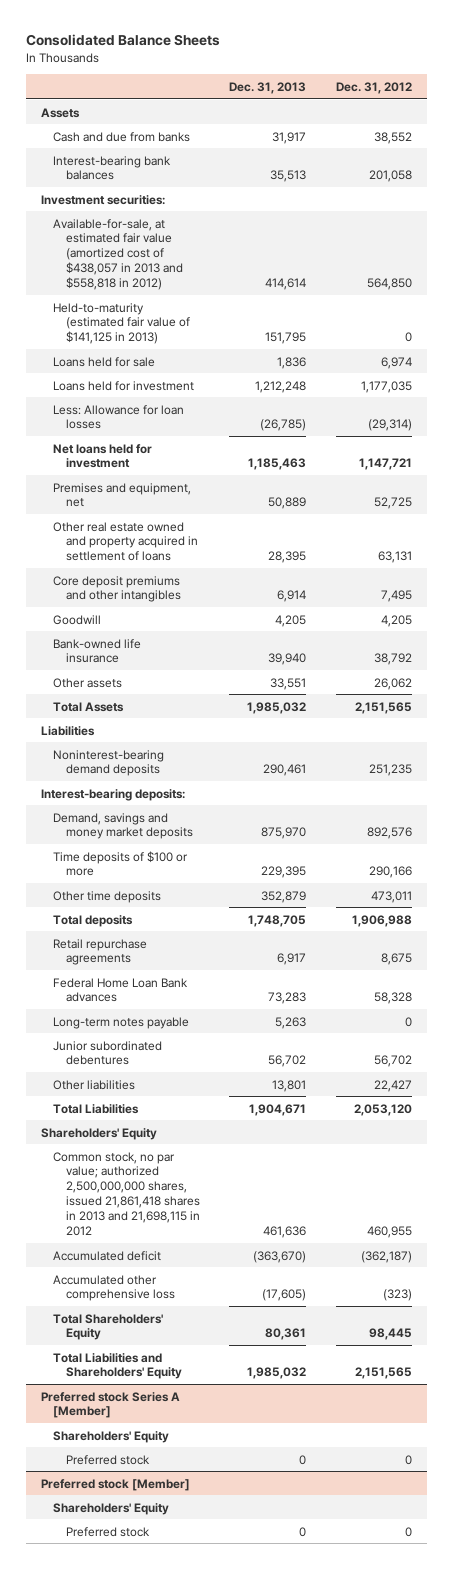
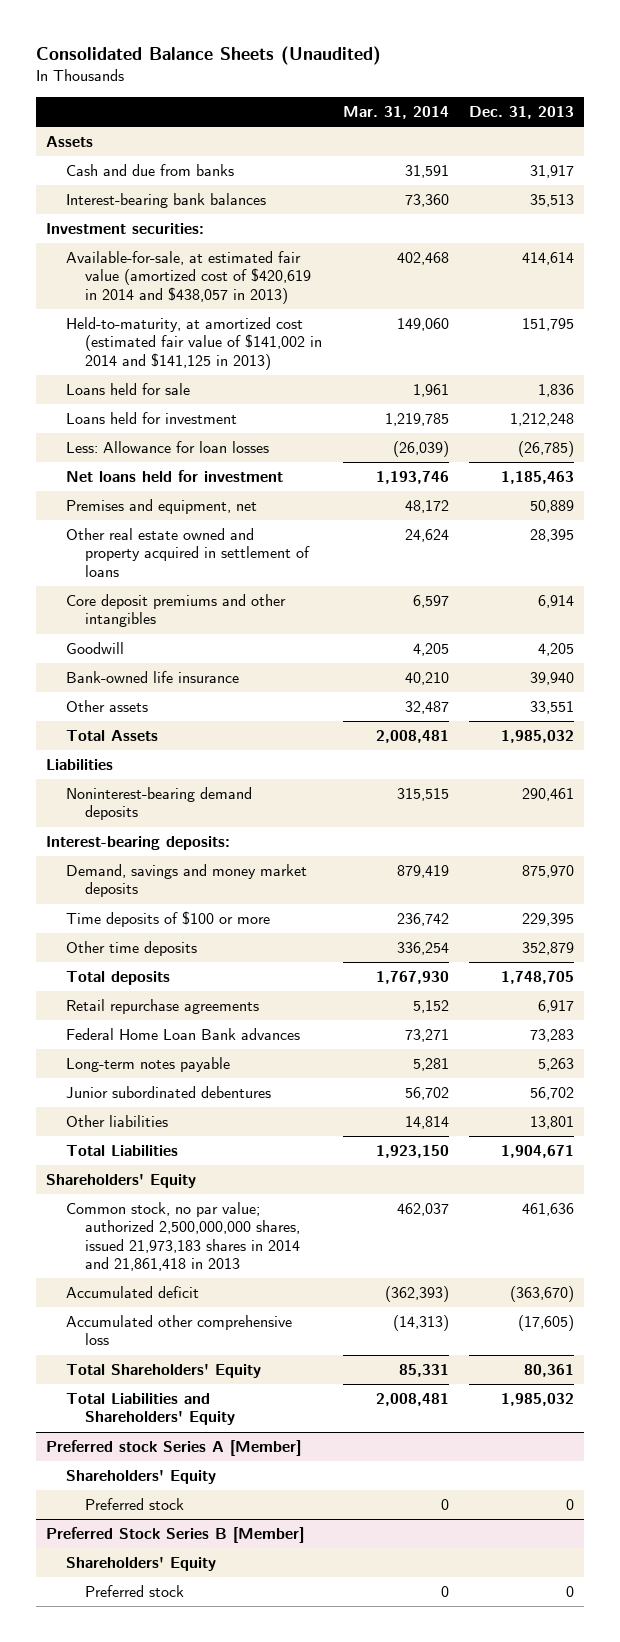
- Consolidated Balance Sheets
+ Consolidated Balance Sheets (Unaudited)
- | Dec. 31, 2013 | Dec. 31, 2012
+ | Mar. 31, 2014 | Dec. 31, 2013
- Available-for-sale, at estimated fair value (amortized cost of $438,057 in 2013 and $558,818 in 2012) | 414,614 | 564,850
- Held-to-maturity (estimated fair value of $141,125 in 2013) | 151,795 | 0
+ Available-for-sale, at estimated fair value (amortized cost of $420,619 in 2014 and $438,057 in 2013) | 402,468 | 414,614
+ Held-to-maturity, at amortized cost (estimated fair value of $141,002 in 2014 and $141,125 in 2013) | 149,060 | 151,795
- Common stock, no par value; authorized 2,500,000,000 shares, issued 21,861,418 shares in 2013 and 21,698,115 in 2012 | 461,636 | 460,955
+ Common stock, no par value; authorized 2,500,000,000 shares, issued 21,973,183 shares in 2014 and 21,861,418 in 2013 | 462,037 | 461,636
- Preferred stock [Member]
+ Preferred Stock Series B [Member]

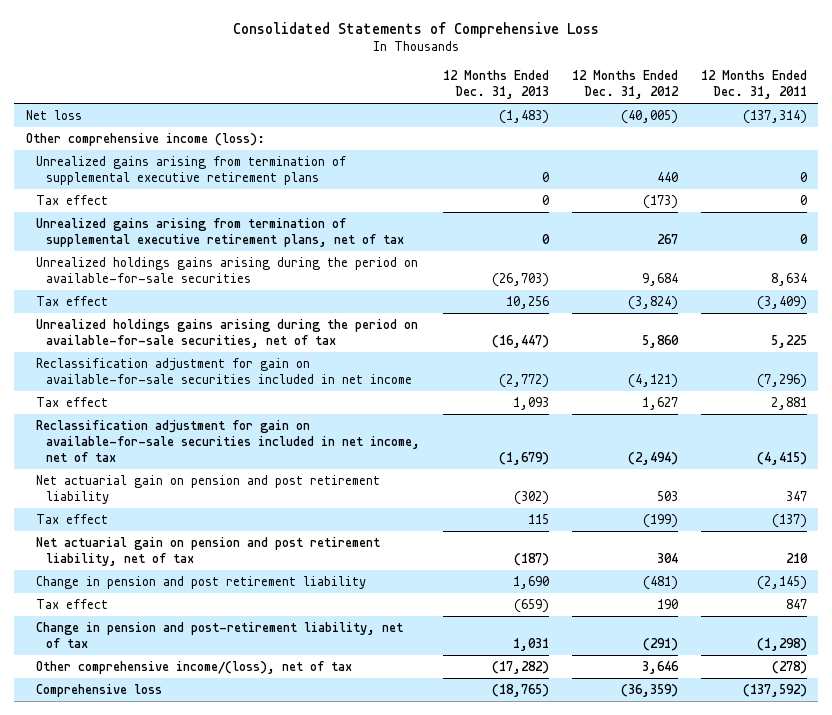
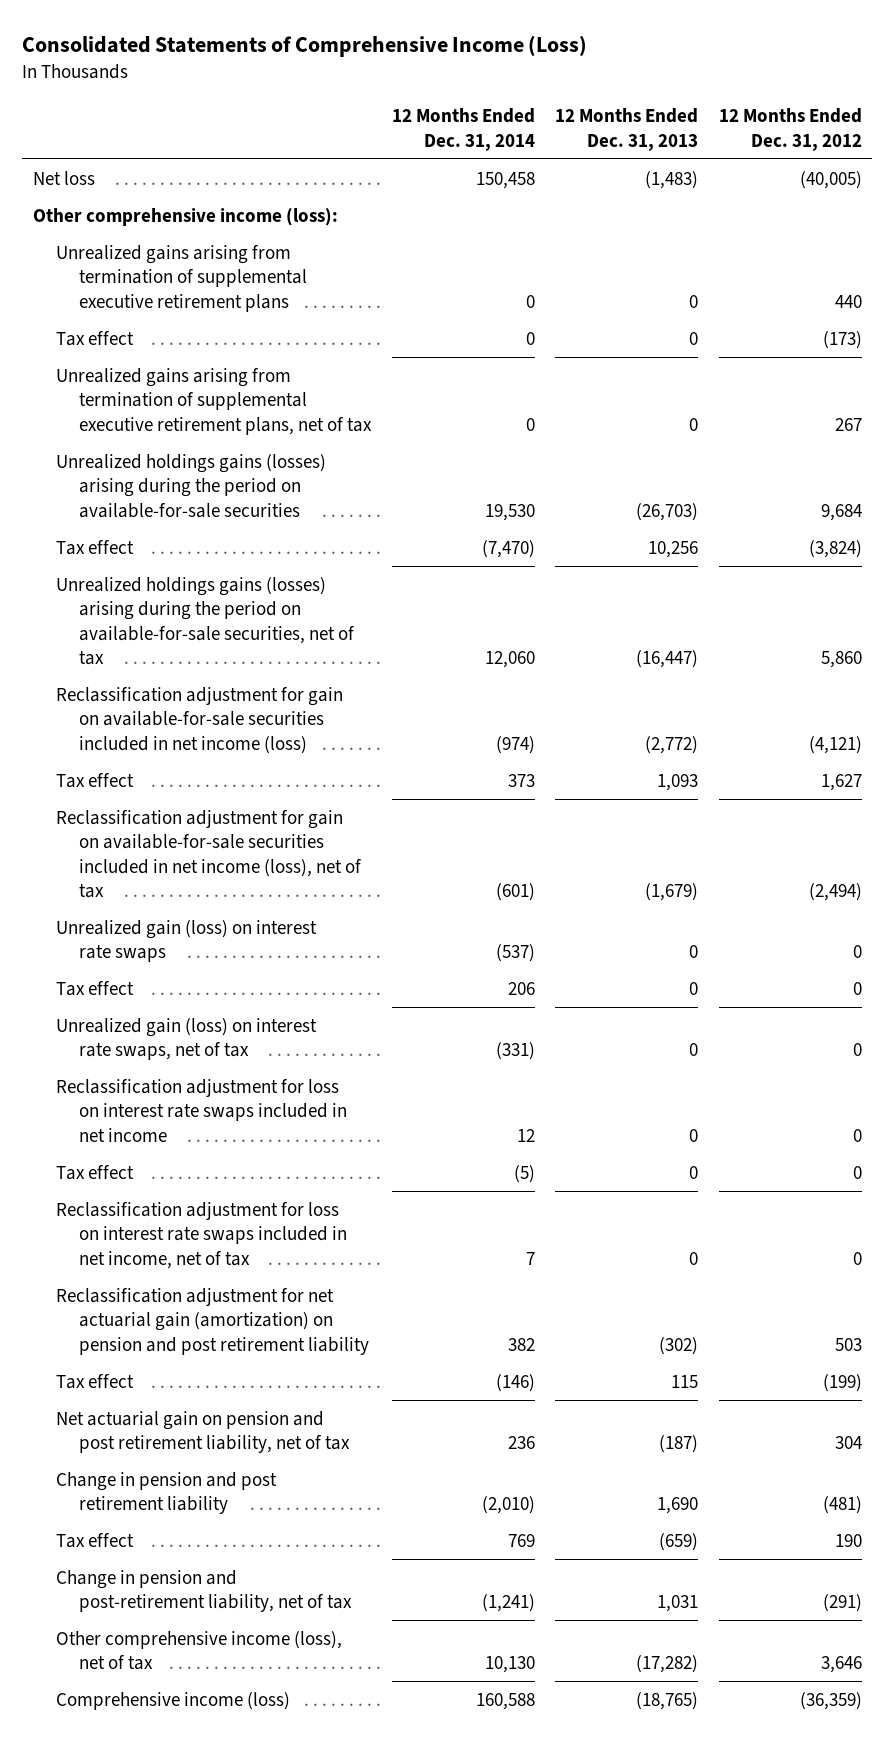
- Consolidated Statements of Comprehensive Loss
+ Consolidated Statements of Comprehensive Income (Loss)
- | 12 Months Ended Dec. 31, 2013 | 12 Months Ended Dec. 31, 2012 | 12 Months Ended Dec. 31, 2011
+ | 12 Months Ended Dec. 31, 2014 | 12 Months Ended Dec. 31, 2013 | 12 Months Ended Dec. 31, 2012
- Unrealized holdings gains arising during the period on available-for-sale securities | (26,703) | 9,684 | 8,634
+ Unrealized holdings gains (losses) arising during the period on available-for-sale securities | 19,530 | (26,703) | 9,684
- Unrealized holdings gains arising during the period on available-for-sale securities, net of tax | (16,447) | 5,860 | 5,225
- Reclassification adjustment for gain on available-for-sale securities included in net income | (2,772) | (4,121) | (7,296)
+ Unrealized holdings gains (losses) arising during the period on available-for-sale securities, net of tax | 12,060 | (16,447) | 5,860
+ Reclassification adjustment for gain on available-for-sale securities included in net income (loss) | (974) | (2,772) | (4,121)
- Reclassification adjustment for gain on available-for-sale securities included in net income, net of tax | (1,679) | (2,494) | (4,415)
- Net actuarial gain on pension and post retirement liability | (302) | 503 | 347
+ Reclassification adjustment for gain on available-for-sale securities included in net income (loss), net of tax | (601) | (1,679) | (2,494)
+ Unrealized gain (loss) on interest rate swaps | (537) | 0 | 0
+ Tax effect | 206 | 0 | 0
+ Unrealized gain (loss) on interest rate swaps, net of tax | (331) | 0 | 0
+ Reclassification adjustment for loss on interest rate swaps included in net income | 12 | 0 | 0
+ Tax effect | (5) | 0 | 0
+ Reclassification adjustment for loss on interest rate swaps included in net income, net of tax | 7 | 0 | 0
+ Reclassification adjustment for net actuarial gain (amortization) on pension and post retirement liability | 382 | (302) | 503
- Other comprehensive income/(loss), net of tax | (17,282) | 3,646 | (278)
- Comprehensive loss | (18,765) | (36,359) | (137,592)
+ Other comprehensive income (loss), net of tax | 10,130 | (17,282) | 3,646
+ Comprehensive income (loss) | 160,588 | (18,765) | (36,359)

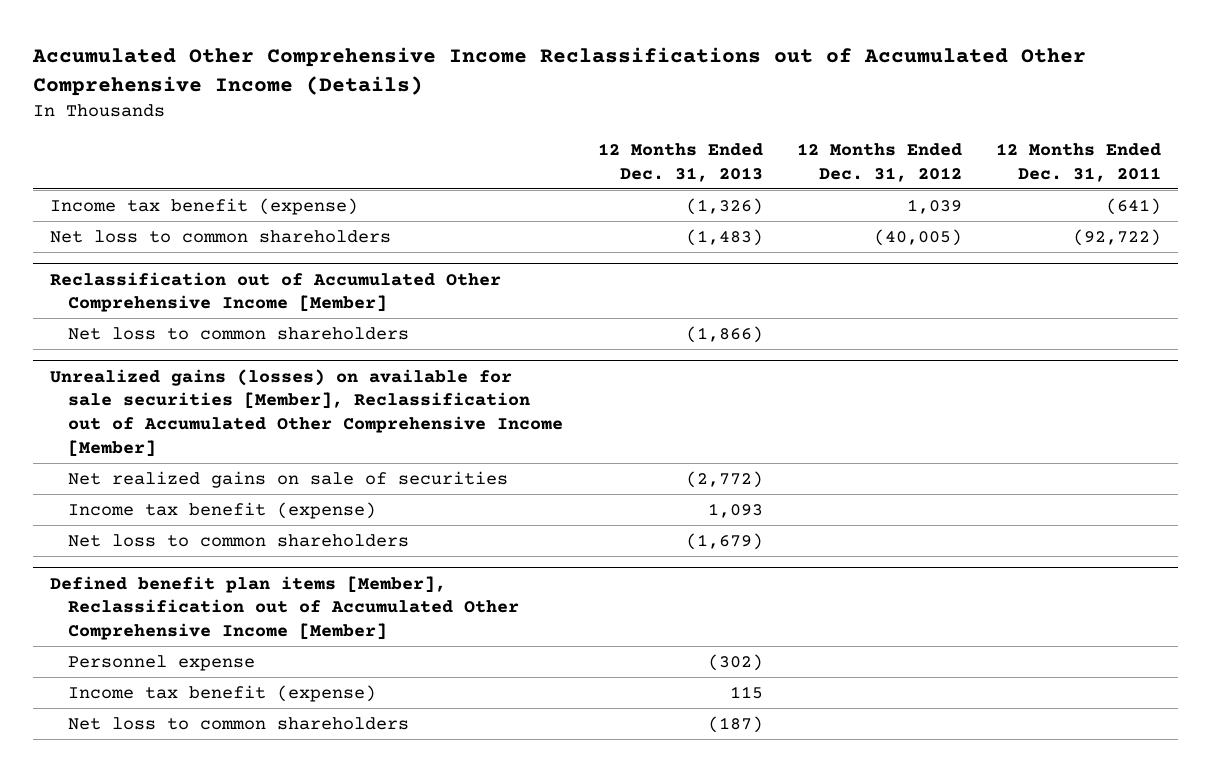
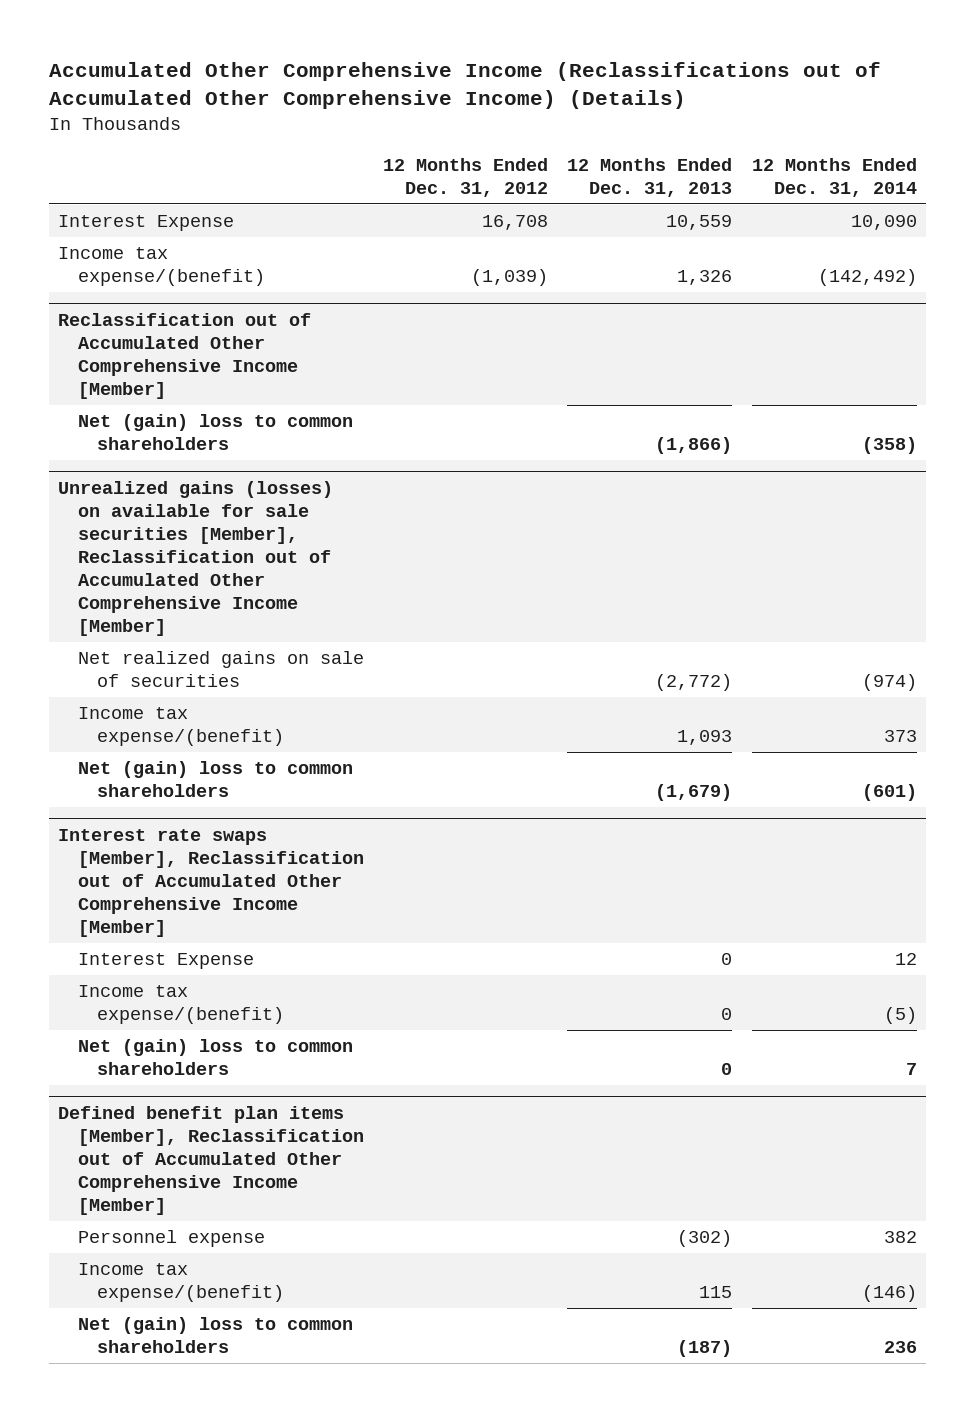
- Accumulated Other Comprehensive Income Reclassifications out of Accumulated Other Comprehensive Income (Details)
+ Accumulated Other Comprehensive Income (Reclassifications out of Accumulated Other Comprehensive Income) (Details)
- | 12 Months Ended Dec. 31, 2013 | 12 Months Ended Dec. 31, 2012 | 12 Months Ended Dec. 31, 2011
+ | 12 Months Ended Dec. 31, 2012 | 12 Months Ended Dec. 31, 2013 | 12 Months Ended Dec. 31, 2014
- Income tax benefit (expense) | (1,326) | 1,039 | (641)
- Net loss to common shareholders | (1,483) | (40,005) | (92,722)
+ Interest Expense | 16,708 | 10,559 | 10,090
+ Income tax expense/(benefit) | (1,039) | 1,326 | (142,492)
@ Reclassification out of Accumulated Other Comprehensive Income [Member]
- Net loss to common shareholders | (1,866) | |
+ Net (gain) loss to common shareholders | | (1,866) | (358)
@ Unrealized gains (losses) on available for sale securities [Member], Reclassification out of Accumulated Other Comprehensive Income [Member]
- Income tax benefit (expense) | 1,093 | |
- Net loss to common shareholders | (1,679) | |
+ Income tax expense/(benefit) | | 1,093 | 373
+ Net (gain) loss to common shareholders | | (1,679) | (601)
+ Interest rate swaps [Member], Reclassification out of Accumulated Other Comprehensive Income [Member]
+ Interest Expense | | 0 | 12
+ Income tax expense/(benefit) | | 0 | (5)
+ Net (gain) loss to common shareholders | | 0 | 7
@ Defined benefit plan items [Member], Reclassification out of Accumulated Other Comprehensive Income [Member]
- Income tax benefit (expense) | 115 | |
- Net loss to common shareholders | (187) | |
+ Income tax expense/(benefit) | | 115 | (146)
+ Net (gain) loss to common shareholders | | (187) | 236

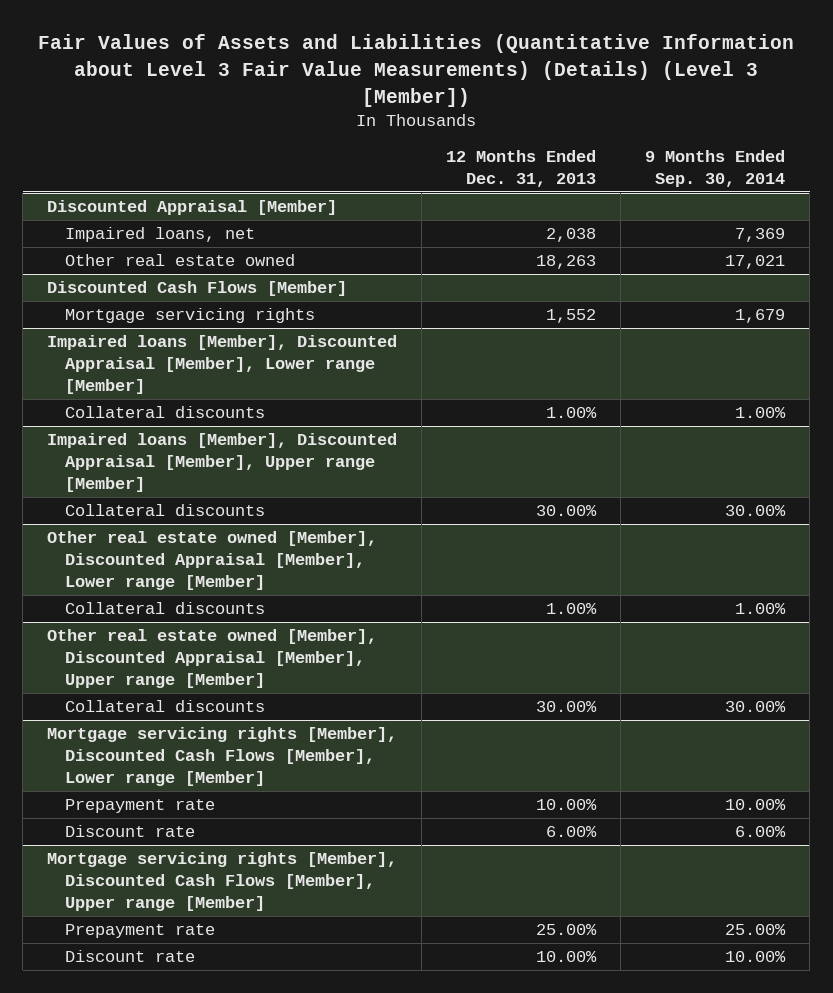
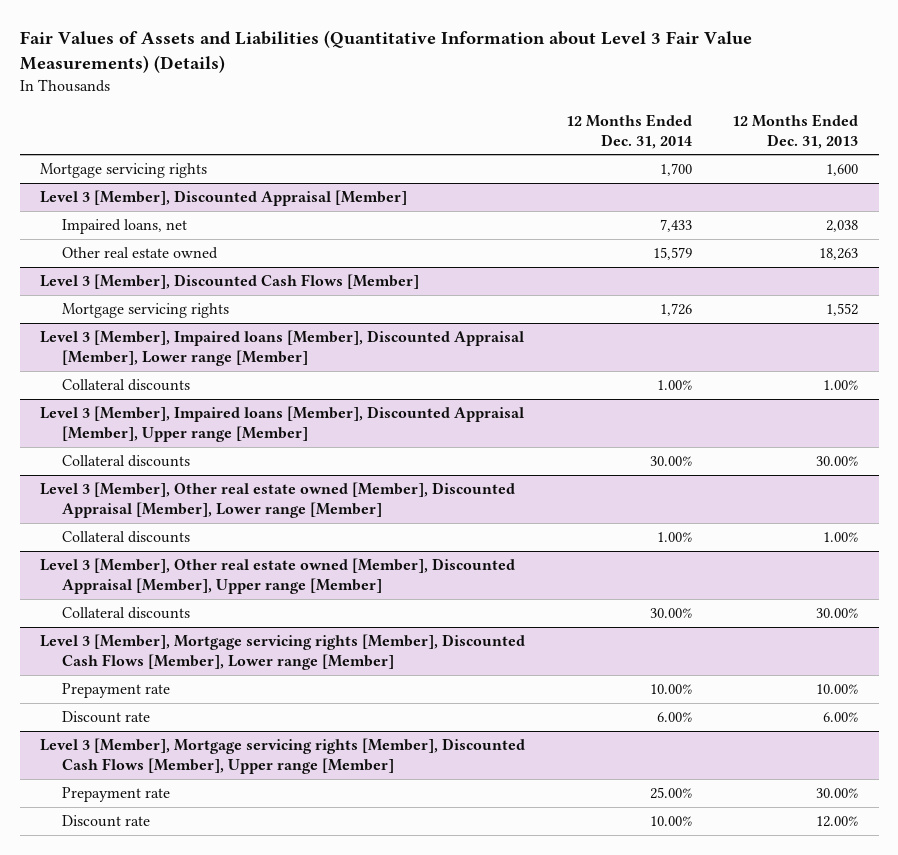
- Fair Values of Assets and Liabilities (Quantitative Information about Level 3 Fair Value Measurements) (Details) (Level 3 [Member])
+ Fair Values of Assets and Liabilities (Quantitative Information about Level 3 Fair Value Measurements) (Details)
- | 12 Months Ended Dec. 31, 2013 | 9 Months Ended Sep. 30, 2014
+ | 12 Months Ended Dec. 31, 2014 | 12 Months Ended Dec. 31, 2013
- Discounted Appraisal [Member]
+ Mortgage servicing rights | 1,700 | 1,600
+ Level 3 [Member], Discounted Appraisal [Member]
- Discounted Cash Flows [Member]
+ Level 3 [Member], Discounted Cash Flows [Member]
- Impaired loans [Member], Discounted Appraisal [Member], Lower range [Member]
+ Level 3 [Member], Impaired loans [Member], Discounted Appraisal [Member], Lower range [Member]
- Impaired loans [Member], Discounted Appraisal [Member], Upper range [Member]
+ Level 3 [Member], Impaired loans [Member], Discounted Appraisal [Member], Upper range [Member]
- Other real estate owned [Member], Discounted Appraisal [Member], Lower range [Member]
+ Level 3 [Member], Other real estate owned [Member], Discounted Appraisal [Member], Lower range [Member]
- Other real estate owned [Member], Discounted Appraisal [Member], Upper range [Member]
+ Level 3 [Member], Other real estate owned [Member], Discounted Appraisal [Member], Upper range [Member]
- Mortgage servicing rights [Member], Discounted Cash Flows [Member], Lower range [Member]
+ Level 3 [Member], Mortgage servicing rights [Member], Discounted Cash Flows [Member], Lower range [Member]
- Mortgage servicing rights [Member], Discounted Cash Flows [Member], Upper range [Member]
- Prepayment rate | 25.00% | 25.00%
- Discount rate | 10.00% | 10.00%
+ Level 3 [Member], Mortgage servicing rights [Member], Discounted Cash Flows [Member], Upper range [Member]
+ Prepayment rate | 25.00% | 30.00%
+ Discount rate | 10.00% | 12.00%

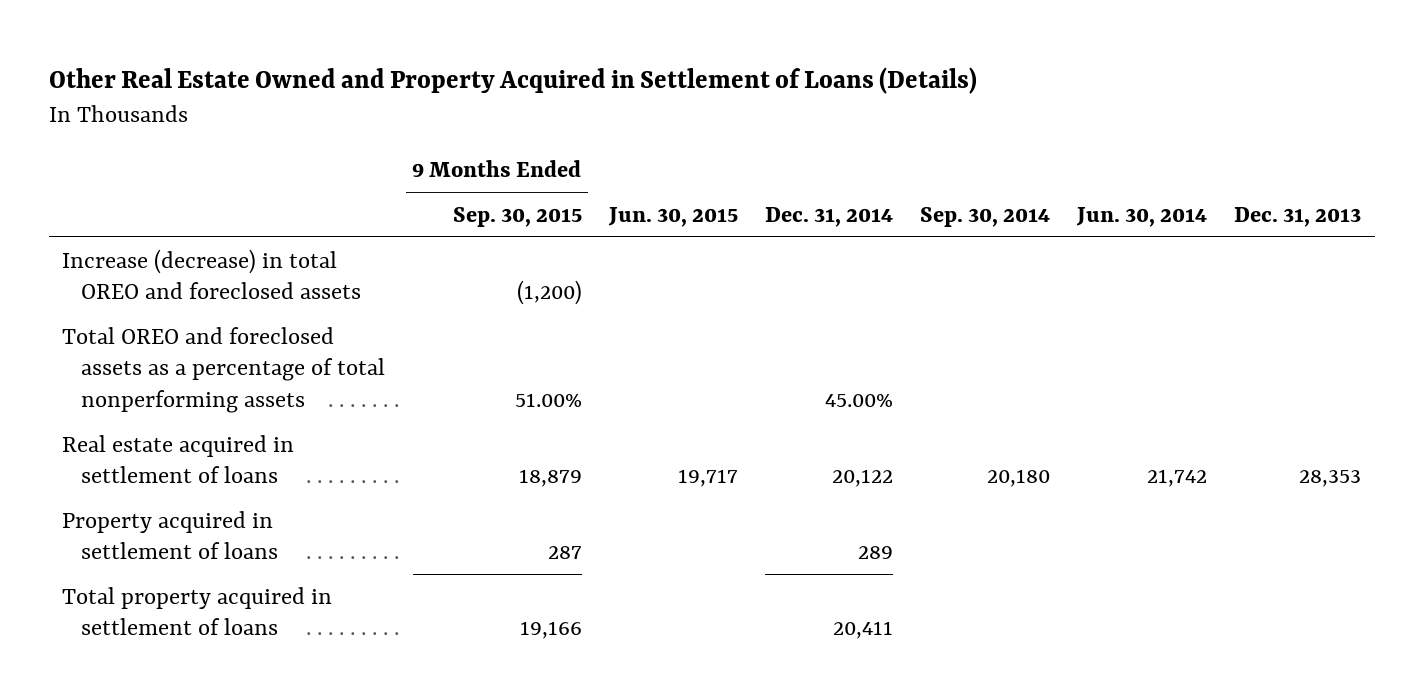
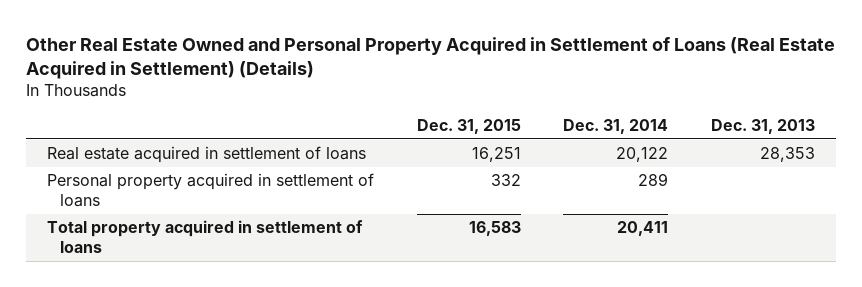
- Other Real Estate Owned and Property Acquired in Settlement of Loans (Details)
+ Other Real Estate Owned and Personal Property Acquired in Settlement of Loans (Real Estate Acquired in Settlement) (Details)
- | 9 Months Ended Sep. 30, 2015 | Jun. 30, 2015 | Dec. 31, 2014 | Sep. 30, 2014 | Jun. 30, 2014 | Dec. 31, 2013
+ | Dec. 31, 2015 | Dec. 31, 2014 | Dec. 31, 2013
- Increase (decrease) in total OREO and foreclosed assets | (1,200) | | | | |
- Total OREO and foreclosed assets as a percentage of total nonperforming assets | 51.00% | | 45.00% | | |
- Property acquired in settlement of loans | 287 | | 289 | | |
+ Personal property acquired in settlement of loans | 332 | 289 |

